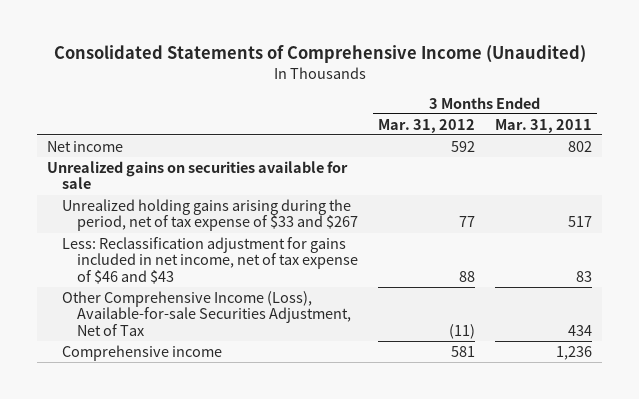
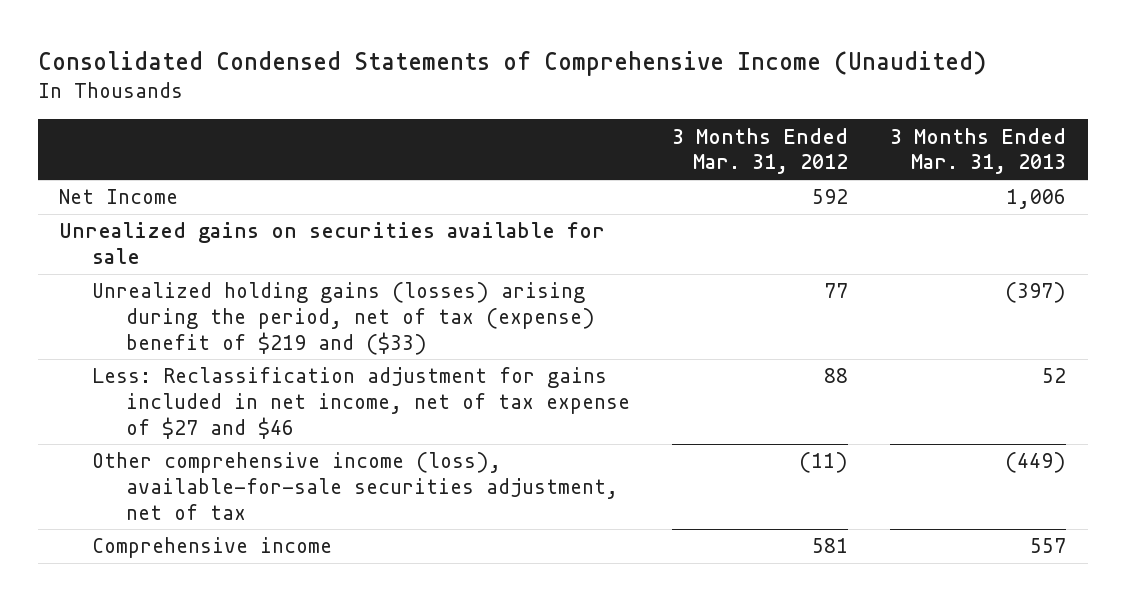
- Consolidated Statements of Comprehensive Income (Unaudited)
+ Consolidated Condensed Statements of Comprehensive Income (Unaudited)
- | 3 Months Ended Mar. 31, 2012 | 3 Months Ended Mar. 31, 2011
+ | 3 Months Ended Mar. 31, 2012 | 3 Months Ended Mar. 31, 2013
- Net income | 592 | 802
+ Net Income | 592 | 1,006
- Unrealized holding gains arising during the period, net of tax expense of $33 and $267 | 77 | 517
- Less: Reclassification adjustment for gains included in net income, net of tax expense of $46 and $43 | 88 | 83
- Other Comprehensive Income (Loss), Available-for-sale Securities Adjustment, Net of Tax | (11) | 434
+ Unrealized holding gains (losses) arising during the period, net of tax (expense) benefit of $219 and ($33) | 77 | (397)
+ Less: Reclassification adjustment for gains included in net income, net of tax expense of $27 and $46 | 88 | 52
+ Other comprehensive income (loss), available-for-sale securities adjustment, net of tax | (11) | (449)

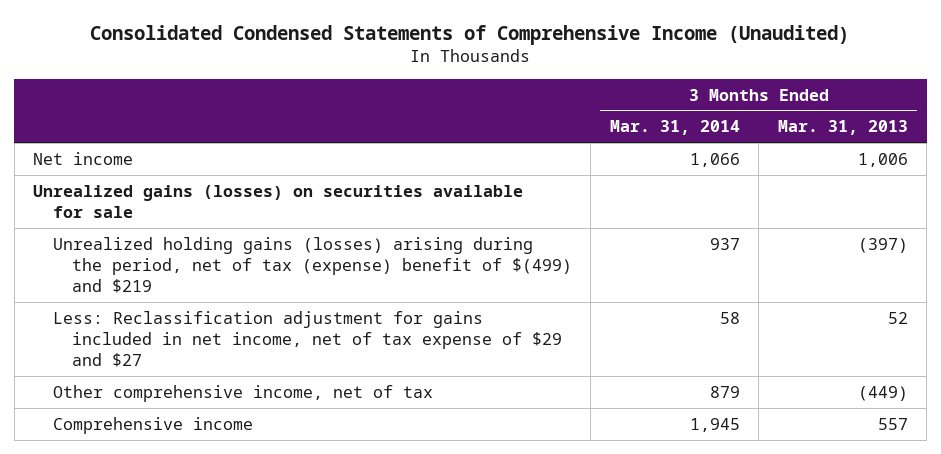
- | 3 Months Ended Mar. 31, 2012 | 3 Months Ended Mar. 31, 2013
+ | 3 Months Ended Mar. 31, 2014 | 3 Months Ended Mar. 31, 2013
- Net Income | 592 | 1,006
- Unrealized gains on securities available for sale
- Unrealized holding gains (losses) arising during the period, net of tax (expense) benefit of $219 and ($33) | 77 | (397)
- Less: Reclassification adjustment for gains included in net income, net of tax expense of $27 and $46 | 88 | 52
- Other comprehensive income (loss), available-for-sale securities adjustment, net of tax | (11) | (449)
+ Net income | 1,066 | 1,006
+ Unrealized gains (losses) on securities available for sale
+ Unrealized holding gains (losses) arising during the period, net of tax (expense) benefit of $(499) and $219 | 937 | (397)
+ Less: Reclassification adjustment for gains included in net income, net of tax expense of $29 and $27 | 58 | 52
+ Other comprehensive income, net of tax | 879 | (449)

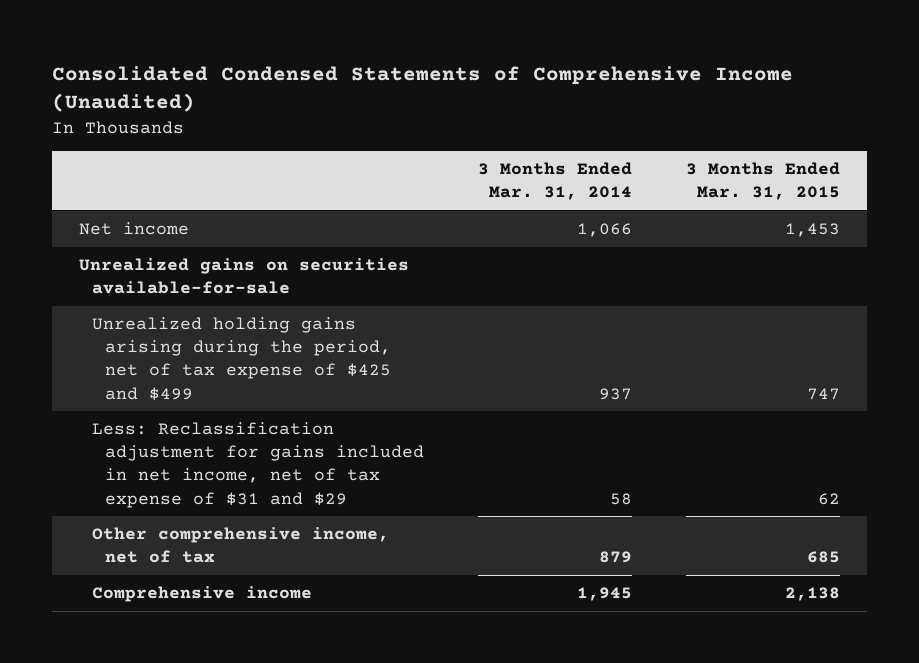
- | 3 Months Ended Mar. 31, 2014 | 3 Months Ended Mar. 31, 2013
+ | 3 Months Ended Mar. 31, 2014 | 3 Months Ended Mar. 31, 2015
- Unrealized gains (losses) on securities available for sale
- Unrealized holding gains (losses) arising during the period, net of tax (expense) benefit of $(499) and $219 | 937 | (397)
- Less: Reclassification adjustment for gains included in net income, net of tax expense of $29 and $27 | 58 | 52
+ Unrealized gains on securities available-for-sale
+ Unrealized holding gains arising during the period, net of tax expense of $425 and $499 | 937 | 747
+ Less: Reclassification adjustment for gains included in net income, net of tax expense of $31 and $29 | 58 | 62

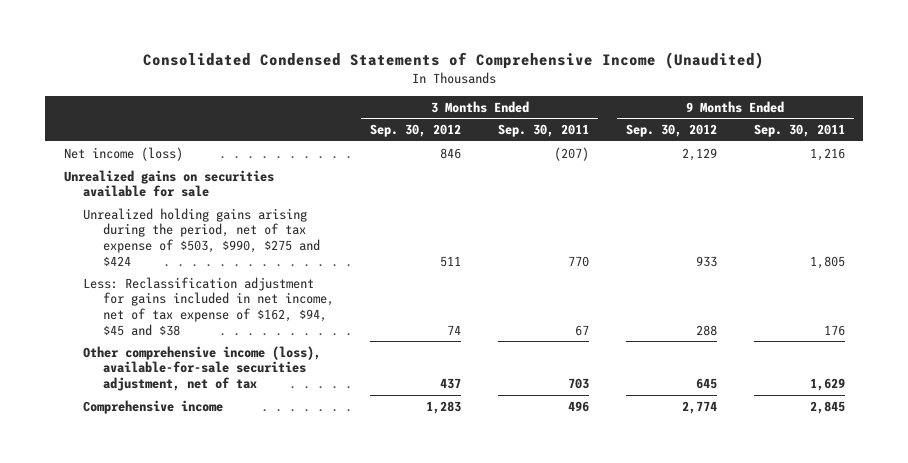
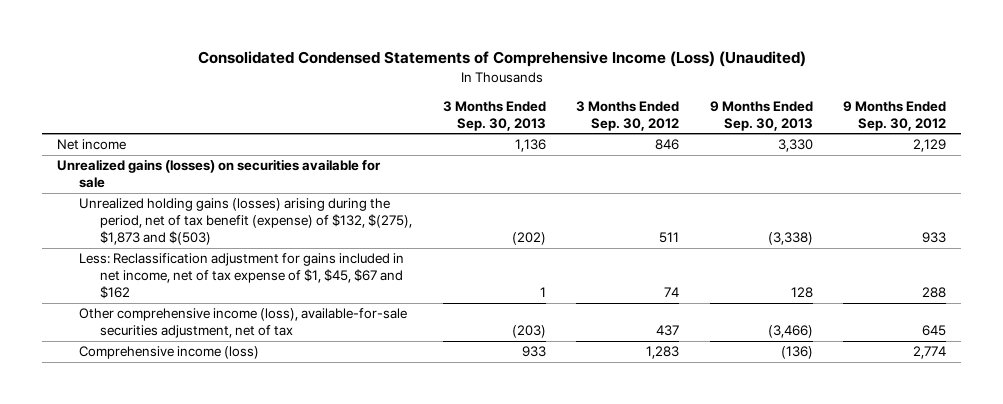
- Consolidated Condensed Statements of Comprehensive Income (Unaudited)
+ Consolidated Condensed Statements of Comprehensive Income (Loss) (Unaudited)
- | 3 Months Ended Sep. 30, 2012 | 3 Months Ended Sep. 30, 2011 | 9 Months Ended Sep. 30, 2012 | 9 Months Ended Sep. 30, 2011
+ | 3 Months Ended Sep. 30, 2013 | 3 Months Ended Sep. 30, 2012 | 9 Months Ended Sep. 30, 2013 | 9 Months Ended Sep. 30, 2012
- Net income (loss) | 846 | (207) | 2,129 | 1,216
- Unrealized gains on securities available for sale
- Unrealized holding gains arising during the period, net of tax expense of $503, $990, $275 and $424 | 511 | 770 | 933 | 1,805
- Less: Reclassification adjustment for gains included in net income, net of tax expense of $162, $94, $45 and $38 | 74 | 67 | 288 | 176
+ Net income | 1,136 | 846 | 3,330 | 2,129
+ Unrealized gains (losses) on securities available for sale
+ Unrealized holding gains (losses) arising during the period, net of tax benefit (expense) of $132, $(275), $1,873 and $(503) | (202) | 511 | (3,338) | 933
+ Less: Reclassification adjustment for gains included in net income, net of tax expense of $1, $45, $67 and $162 | 1 | 74 | 128 | 288
- Comprehensive income | 1,283 | 496 | 2,774 | 2,845
+ Comprehensive income (loss) | 933 | 1,283 | (136) | 2,774

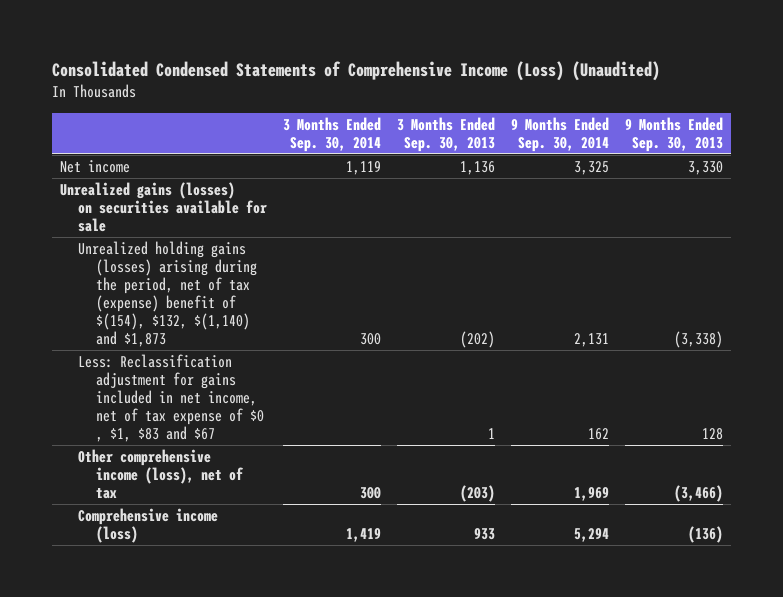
- | 3 Months Ended Sep. 30, 2013 | 3 Months Ended Sep. 30, 2012 | 9 Months Ended Sep. 30, 2013 | 9 Months Ended Sep. 30, 2012
+ | 3 Months Ended Sep. 30, 2014 | 3 Months Ended Sep. 30, 2013 | 9 Months Ended Sep. 30, 2014 | 9 Months Ended Sep. 30, 2013
- Unrealized holding gains (losses) arising during the period, net of tax benefit (expense) of $132, $(275), $1,873 and $(503) | (202) | 511 | (3,338) | 933
- Less: Reclassification adjustment for gains included in net income, net of tax expense of $1, $45, $67 and $162 | 1 | 74 | 128 | 288
- Other comprehensive income (loss), available-for-sale securities adjustment, net of tax | (203) | 437 | (3,466) | 645
+ Unrealized holding gains (losses) arising during the period, net of tax (expense) benefit of $(154), $132, $(1,140) and $1,873 | 300 | (202) | 2,131 | (3,338)
+ Less: Reclassification adjustment for gains included in net income, net of tax expense of $0 , $1, $83 and $67 | | 1 | 162 | 128
+ Other comprehensive income (loss), net of tax | 300 | (203) | 1,969 | (3,466)

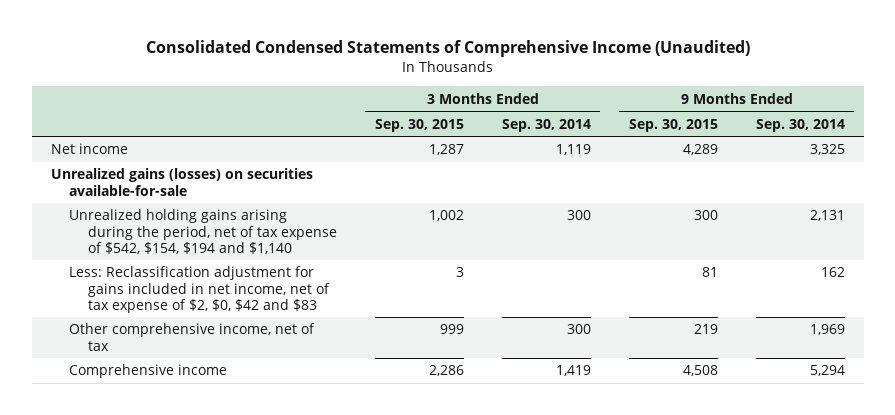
- Consolidated Condensed Statements of Comprehensive Income (Loss) (Unaudited)
+ Consolidated Condensed Statements of Comprehensive Income (Unaudited)
- | 3 Months Ended Sep. 30, 2014 | 3 Months Ended Sep. 30, 2013 | 9 Months Ended Sep. 30, 2014 | 9 Months Ended Sep. 30, 2013
+ | 3 Months Ended Sep. 30, 2015 | 3 Months Ended Sep. 30, 2014 | 9 Months Ended Sep. 30, 2015 | 9 Months Ended Sep. 30, 2014
- Unrealized gains (losses) on securities available for sale
- Unrealized holding gains (losses) arising during the period, net of tax (expense) benefit of $(154), $132, $(1,140) and $1,873 | 300 | (202) | 2,131 | (3,338)
- Less: Reclassification adjustment for gains included in net income, net of tax expense of $0 , $1, $83 and $67 | | 1 | 162 | 128
- Other comprehensive income (loss), net of tax | 300 | (203) | 1,969 | (3,466)
- Comprehensive income (loss) | 1,419 | 933 | 5,294 | (136)
+ Unrealized gains (losses) on securities available-for-sale
+ Unrealized holding gains arising during the period, net of tax expense of $542, $154, $194 and $1,140 | 1,002 | 300 | 300 | 2,131
+ Less: Reclassification adjustment for gains included in net income, net of tax expense of $2, $0, $42 and $83 | 3 | | 81 | 162
+ Other comprehensive income, net of tax | 999 | 300 | 219 | 1,969
+ Comprehensive income | 2,286 | 1,419 | 4,508 | 5,294

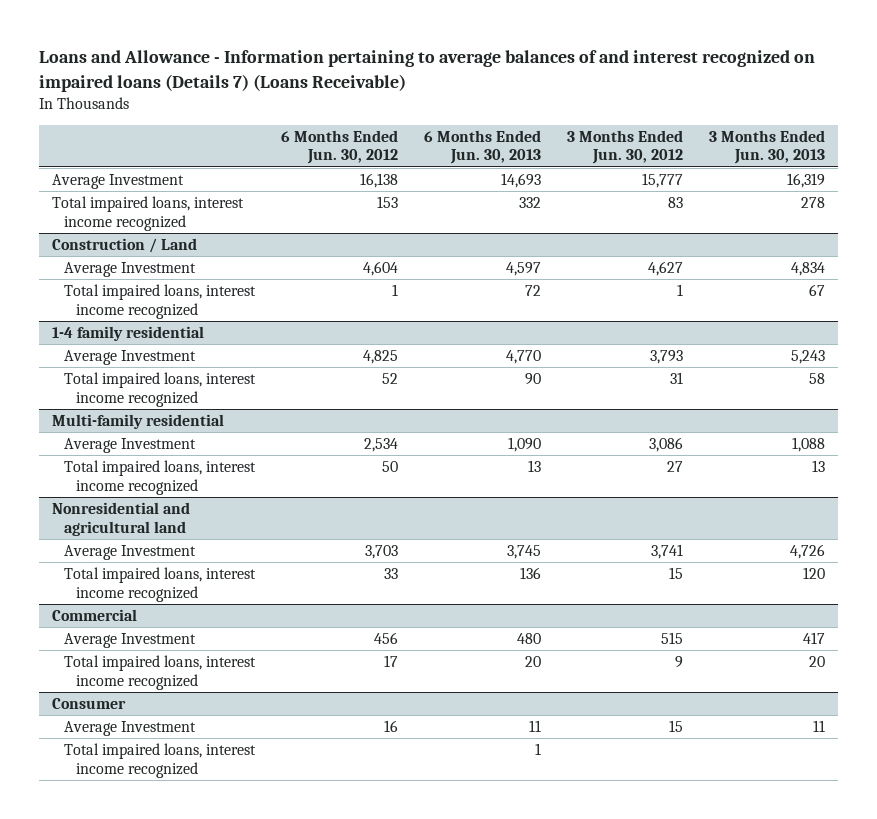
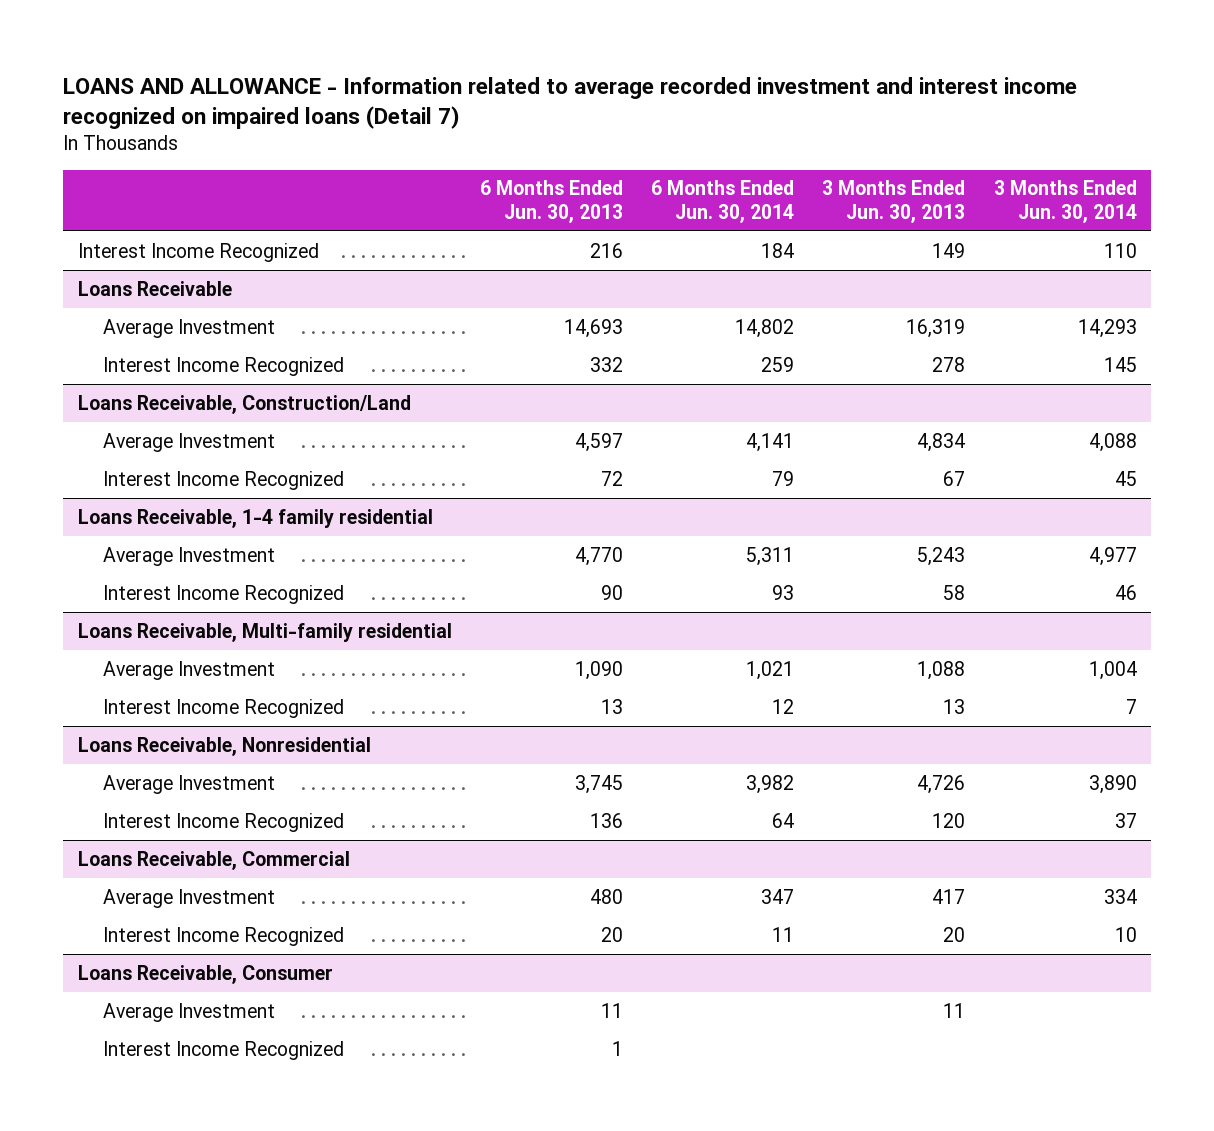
- Loans and Allowance - Information pertaining to average balances of and interest recognized on impaired loans (Details 7) (Loans Receivable)
+ LOANS AND ALLOWANCE - Information related to average recorded investment and interest income recognized on impaired loans (Detail 7)
- | 6 Months Ended Jun. 30, 2012 | 6 Months Ended Jun. 30, 2013 | 3 Months Ended Jun. 30, 2012 | 3 Months Ended Jun. 30, 2013
+ | 6 Months Ended Jun. 30, 2013 | 6 Months Ended Jun. 30, 2014 | 3 Months Ended Jun. 30, 2013 | 3 Months Ended Jun. 30, 2014
+ Interest Income Recognized | 216 | 184 | 149 | 110
+ Loans Receivable
- Total impaired loans, interest income recognized | 153 | 332 | 83 | 278
- Construction / Land
+ Interest Income Recognized | 332 | 259 | 278 | 145
+ Loans Receivable, Construction/Land
- Total impaired loans, interest income recognized | 1 | 72 | 1 | 67
- 1-4 family residential
+ Interest Income Recognized | 72 | 79 | 67 | 45
+ Loans Receivable, 1-4 family residential
- Total impaired loans, interest income recognized | 52 | 90 | 31 | 58
- Multi-family residential
+ Interest Income Recognized | 90 | 93 | 58 | 46
+ Loans Receivable, Multi-family residential
- Total impaired loans, interest income recognized | 50 | 13 | 27 | 13
- Nonresidential and agricultural land
+ Interest Income Recognized | 13 | 12 | 13 | 7
+ Loans Receivable, Nonresidential
- Total impaired loans, interest income recognized | 33 | 136 | 15 | 120
- Commercial
+ Interest Income Recognized | 136 | 64 | 120 | 37
+ Loans Receivable, Commercial
- Total impaired loans, interest income recognized | 17 | 20 | 9 | 20
- Consumer
+ Interest Income Recognized | 20 | 11 | 20 | 10
+ Loans Receivable, Consumer
- Total impaired loans, interest income recognized | | 1 | |
+ Interest Income Recognized | 1 | | |

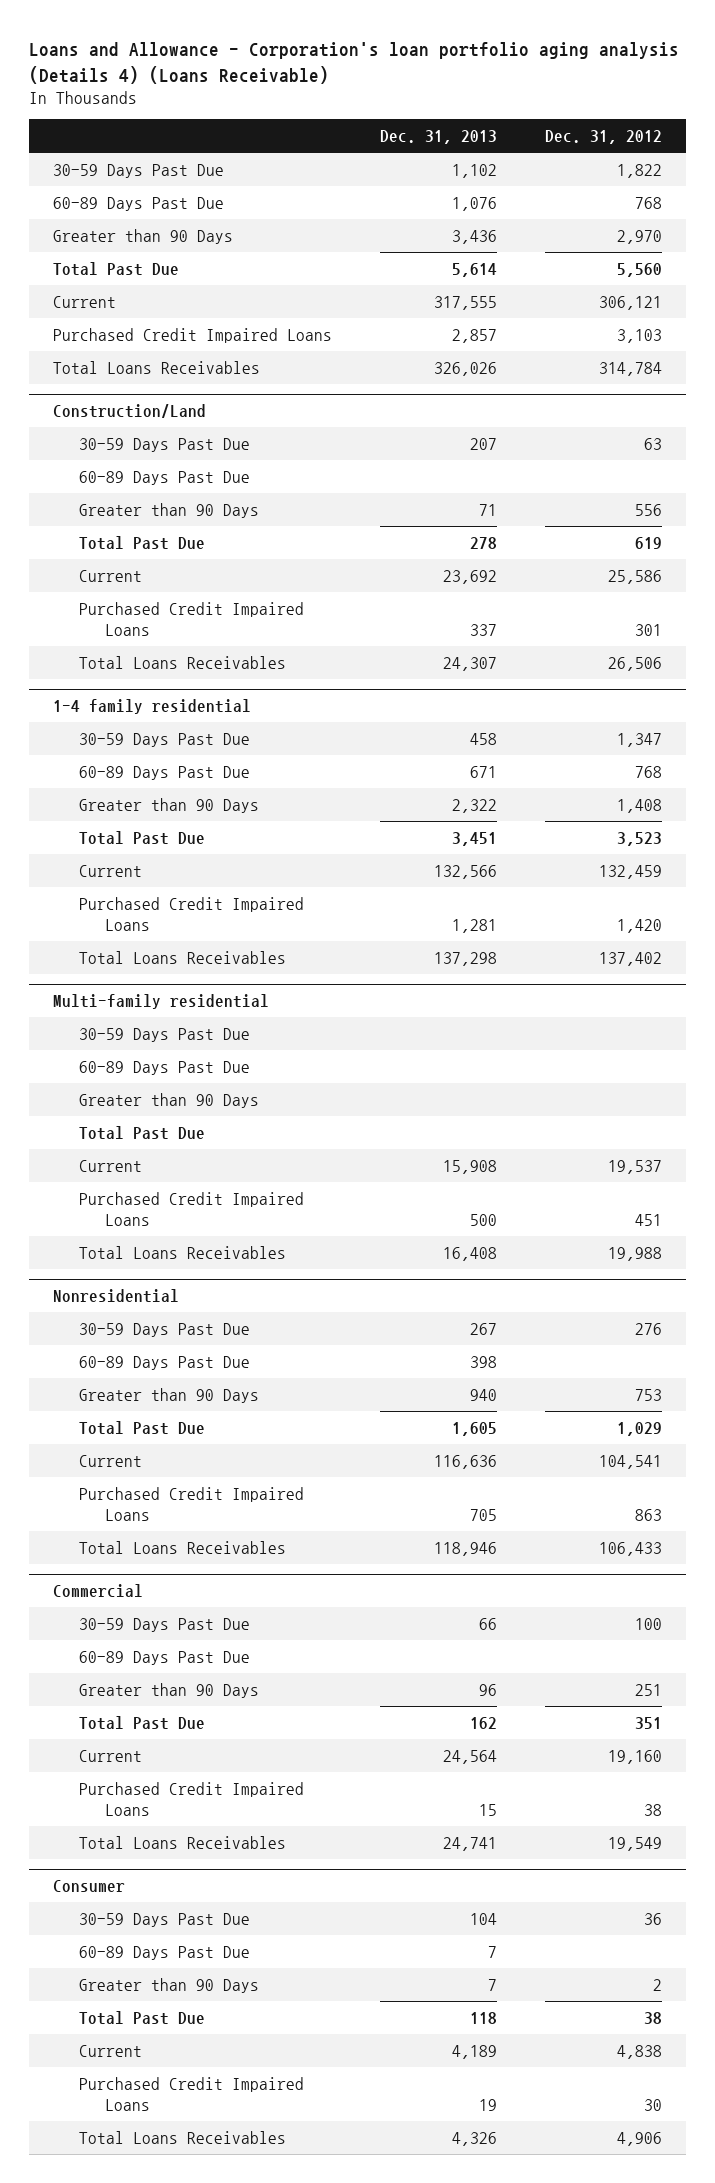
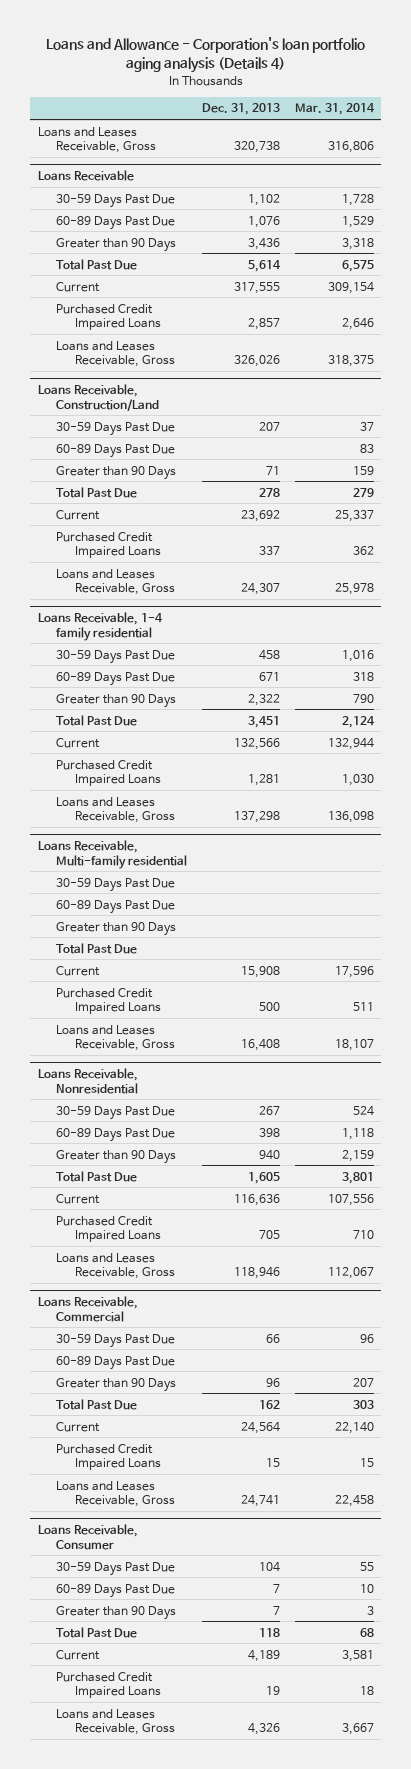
- Loans and Allowance - Corporation's loan portfolio aging analysis (Details 4) (Loans Receivable)
+ Loans and Allowance - Corporation's loan portfolio aging analysis (Details 4)
- | Dec. 31, 2013 | Dec. 31, 2012
+ | Dec. 31, 2013 | Mar. 31, 2014
+ Loans and Leases Receivable, Gross | 320,738 | 316,806
+ Loans Receivable
- Total Loans Receivables | 326,026 | 314,784
- Construction/Land
+ Loans and Leases Receivable, Gross | 326,026 | 318,375
+ Loans Receivable, Construction/Land
- Total Loans Receivables | 24,307 | 26,506
- 1-4 family residential
+ Loans and Leases Receivable, Gross | 24,307 | 25,978
+ Loans Receivable, 1-4 family residential
- Total Loans Receivables | 137,298 | 137,402
- Multi-family residential
+ Loans and Leases Receivable, Gross | 137,298 | 136,098
+ Loans Receivable, Multi-family residential
- Total Loans Receivables | 16,408 | 19,988
- Nonresidential
+ Loans and Leases Receivable, Gross | 16,408 | 18,107
+ Loans Receivable, Nonresidential
- Total Loans Receivables | 118,946 | 106,433
- Commercial
+ Loans and Leases Receivable, Gross | 118,946 | 112,067
+ Loans Receivable, Commercial
- Total Loans Receivables | 24,741 | 19,549
- Consumer
+ Loans and Leases Receivable, Gross | 24,741 | 22,458
+ Loans Receivable, Consumer
- Total Loans Receivables | 4,326 | 4,906
+ Loans and Leases Receivable, Gross | 4,326 | 3,667

